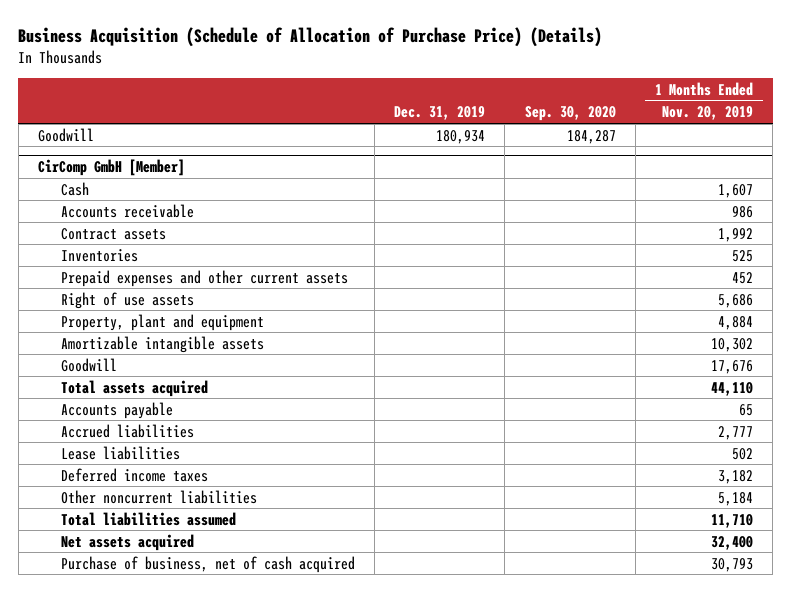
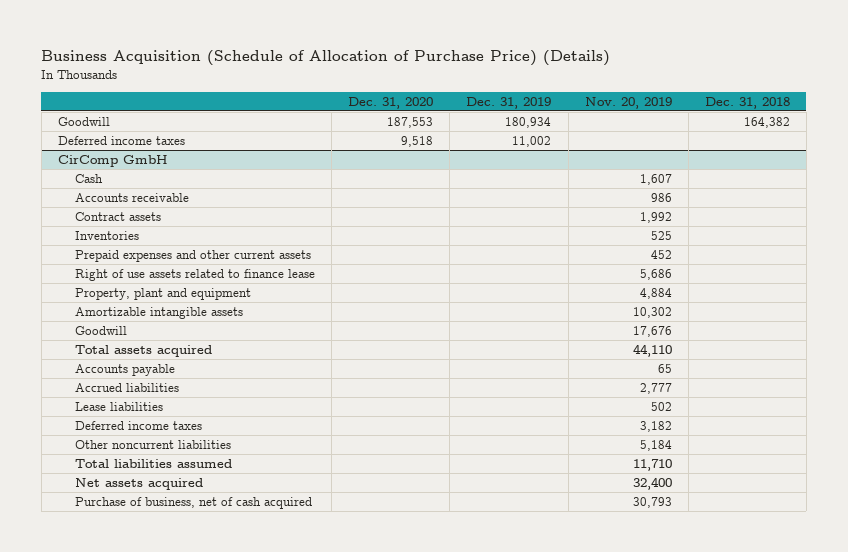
- | Dec. 31, 2019 | Sep. 30, 2020 | 1 Months Ended Nov. 20, 2019
+ | Dec. 31, 2020 | Dec. 31, 2019 | Nov. 20, 2019 | Dec. 31, 2018
- CirComp GmbH [Member]
+ Deferred income taxes | 9,518 | 11,002 | |
+ CirComp GmbH
- Right of use assets | | | 5,686
+ Right of use assets related to finance lease | | | 5,686 |

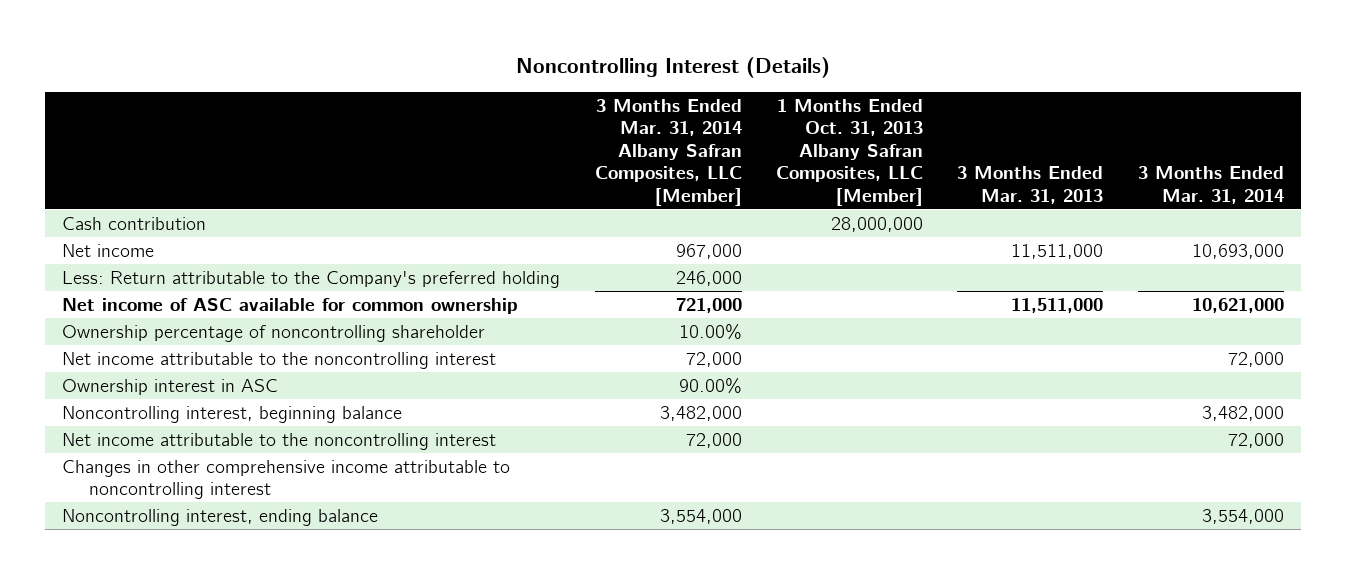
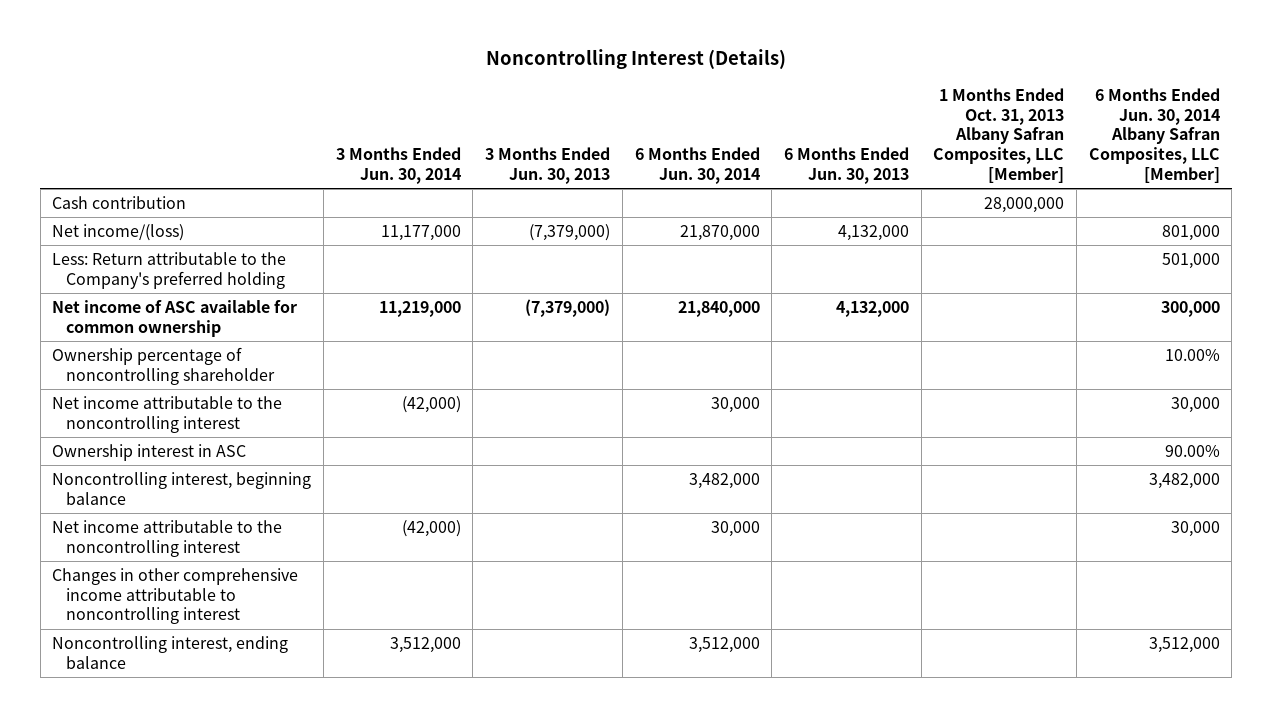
- | 3 Months Ended Mar. 31, 2014 Albany Safran Composites, LLC [Member] | 1 Months Ended Oct. 31, 2013 Albany Safran Composites, LLC [Member] | 3 Months Ended Mar. 31, 2013 | 3 Months Ended Mar. 31, 2014
+ | 3 Months Ended Jun. 30, 2014 | 3 Months Ended Jun. 30, 2013 | 6 Months Ended Jun. 30, 2014 | 6 Months Ended Jun. 30, 2013 | 1 Months Ended Oct. 31, 2013 Albany Safran Composites, LLC [Member] | 6 Months Ended Jun. 30, 2014 Albany Safran Composites, LLC [Member]
- Net income | 967,000 | | 11,511,000 | 10,693,000
+ Net income/(loss) | 11,177,000 | (7,379,000) | 21,870,000 | 4,132,000 | | 801,000

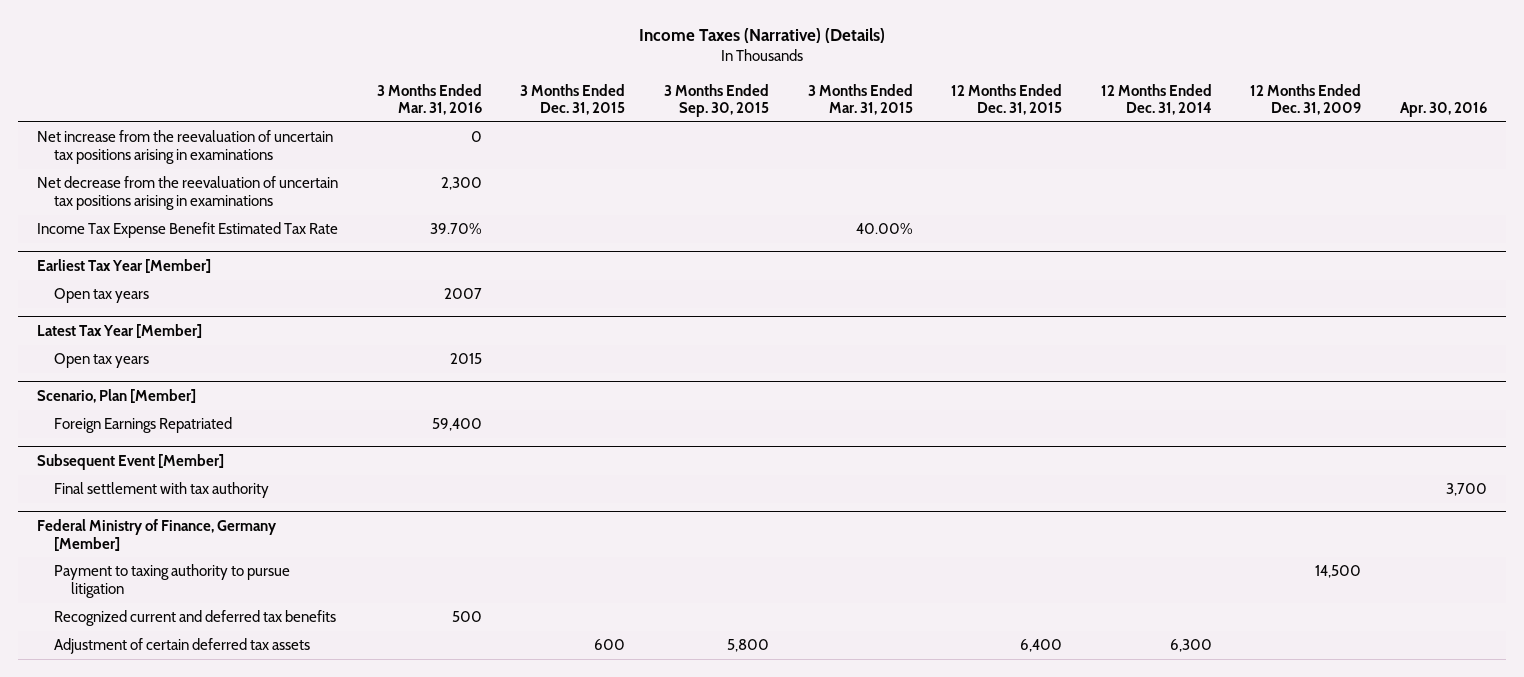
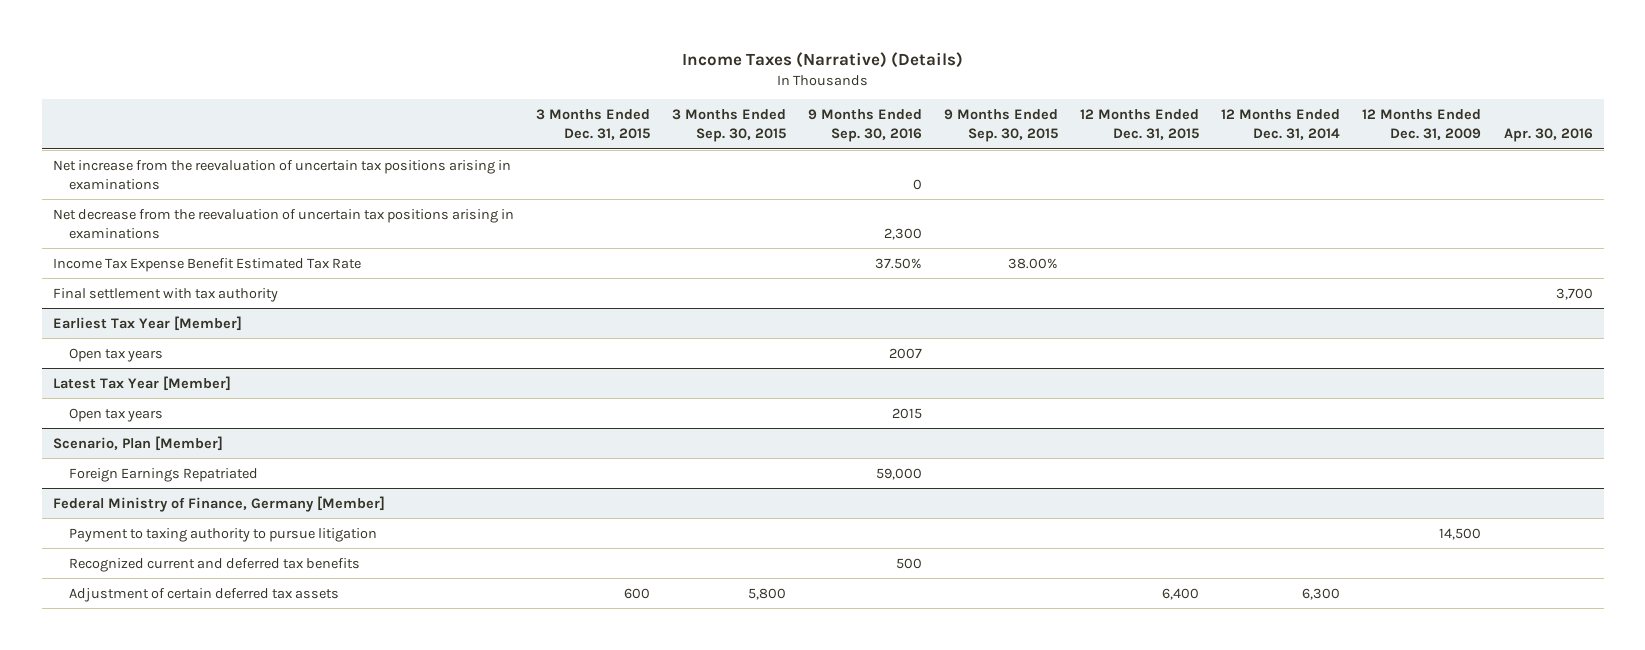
- | 3 Months Ended Mar. 31, 2016 | 3 Months Ended Dec. 31, 2015 | 3 Months Ended Sep. 30, 2015 | 3 Months Ended Mar. 31, 2015 | 12 Months Ended Dec. 31, 2015 | 12 Months Ended Dec. 31, 2014 | 12 Months Ended Dec. 31, 2009 | Apr. 30, 2016
+ | 3 Months Ended Dec. 31, 2015 | 3 Months Ended Sep. 30, 2015 | 9 Months Ended Sep. 30, 2016 | 9 Months Ended Sep. 30, 2015 | 12 Months Ended Dec. 31, 2015 | 12 Months Ended Dec. 31, 2014 | 12 Months Ended Dec. 31, 2009 | Apr. 30, 2016
+ Final settlement with tax authority | | | | | | | | 3,700
- Subsequent Event [Member]
- Final settlement with tax authority | | | | | | | | 3,700

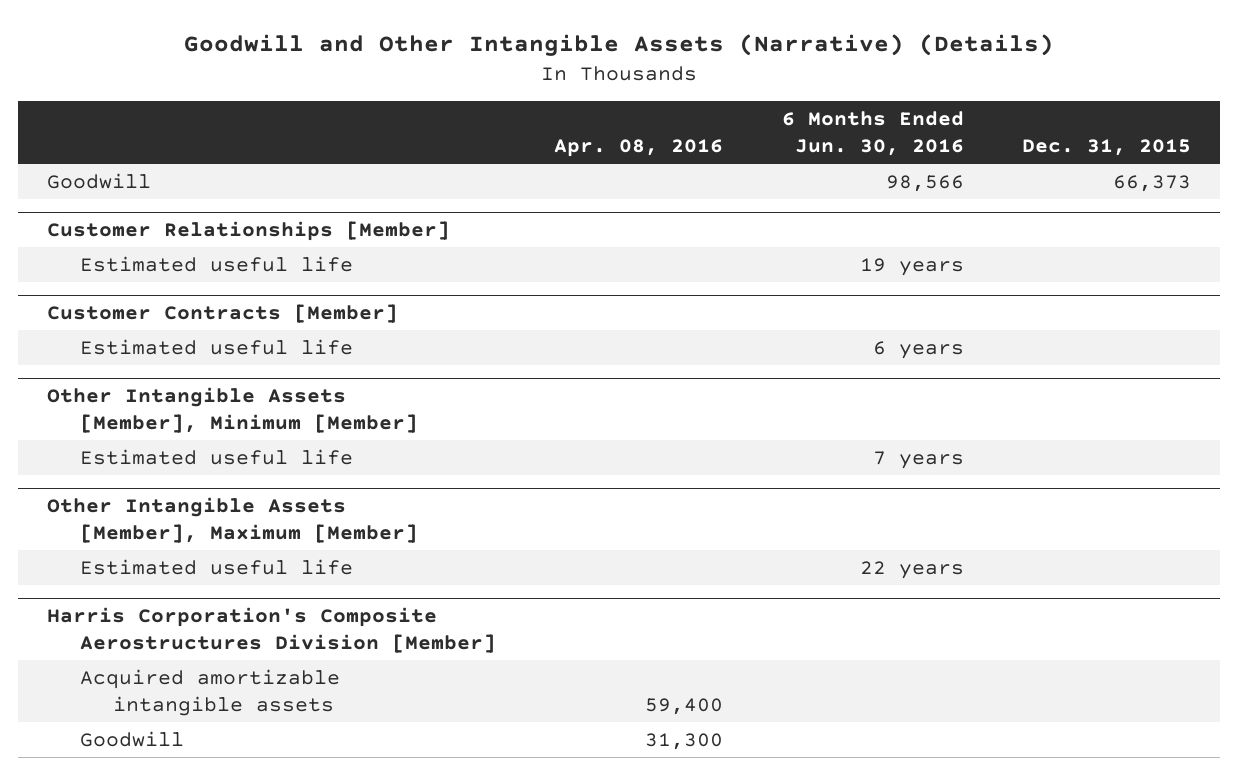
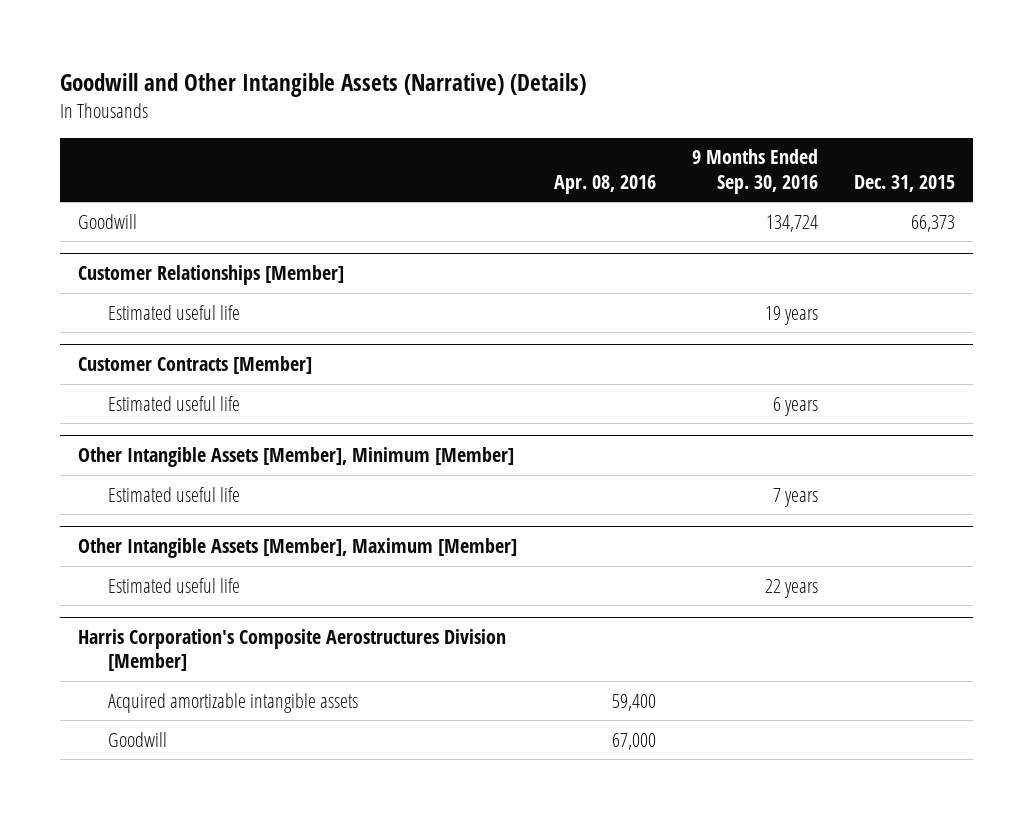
- | Apr. 08, 2016 | 6 Months Ended Jun. 30, 2016 | Dec. 31, 2015
+ | Apr. 08, 2016 | 9 Months Ended Sep. 30, 2016 | Dec. 31, 2015
@ Harris Corporation's Composite Aerostructures Division [Member]
- Goodwill | 31,300 | |
+ Goodwill | 67,000 | |

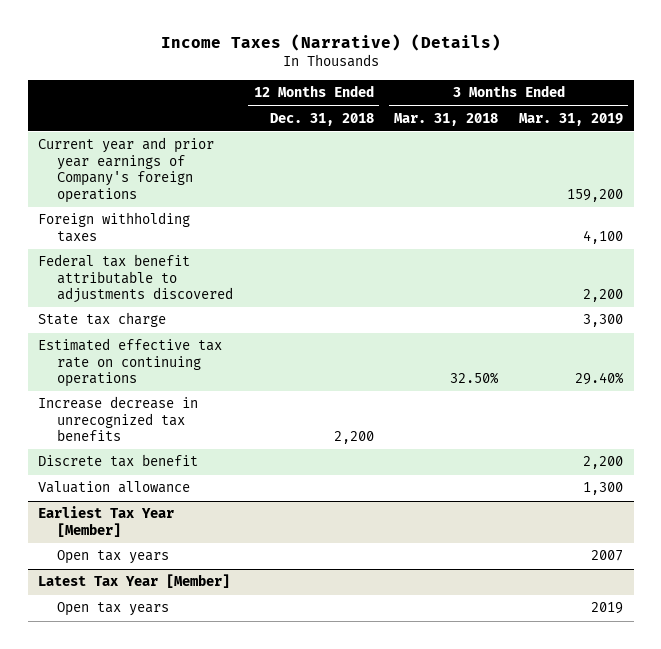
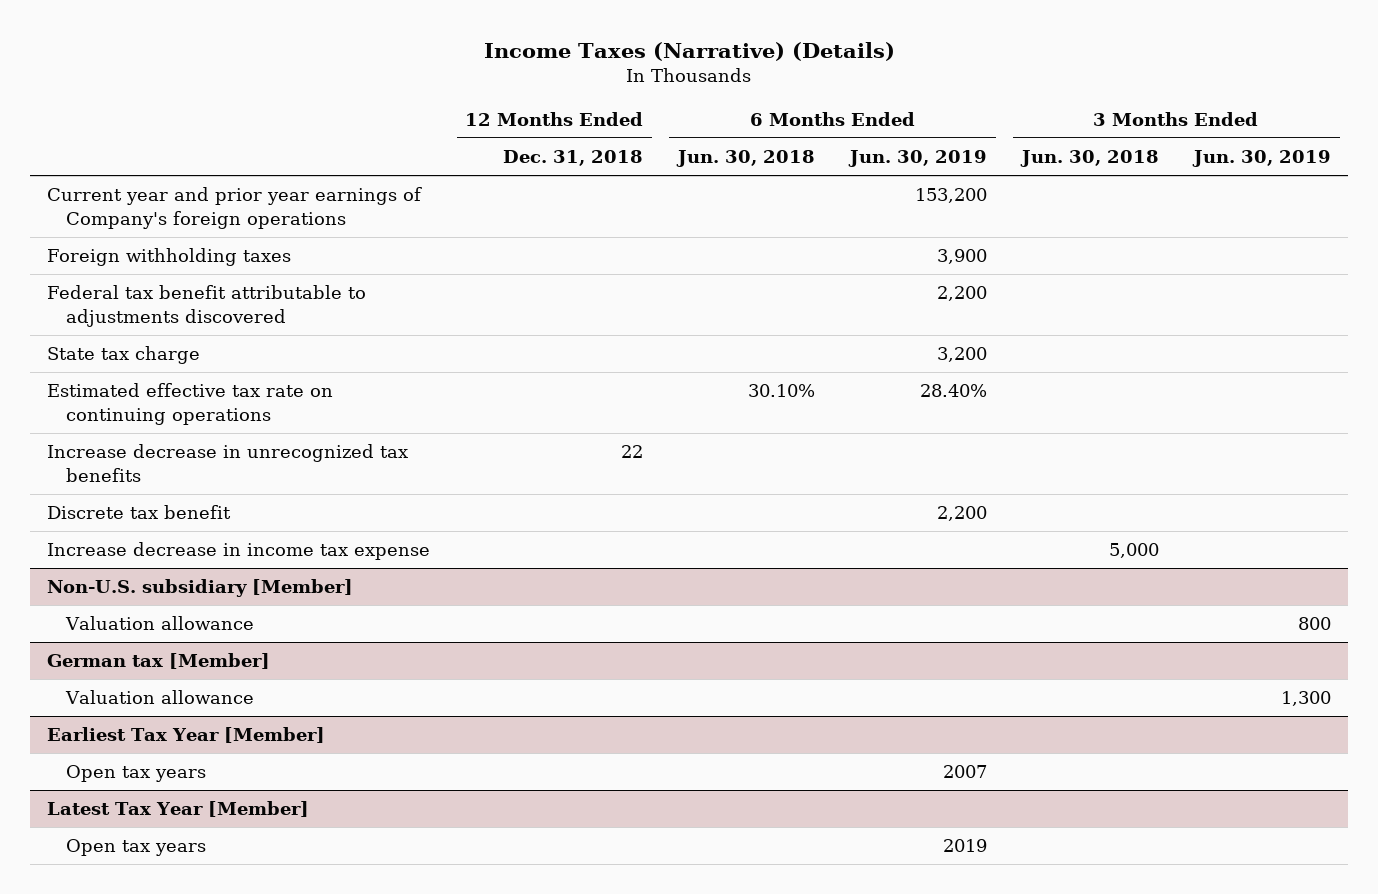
- | 12 Months Ended Dec. 31, 2018 | 3 Months Ended Mar. 31, 2018 | 3 Months Ended Mar. 31, 2019
+ | 12 Months Ended Dec. 31, 2018 | 6 Months Ended Jun. 30, 2018 | 6 Months Ended Jun. 30, 2019 | 3 Months Ended Jun. 30, 2018 | 3 Months Ended Jun. 30, 2019
- Increase decrease in unrecognized tax benefits | 2,200 | |
+ Increase decrease in unrecognized tax benefits | 22 | | | |
- Valuation allowance | | | 1,300
+ Increase decrease in income tax expense | | | | 5,000 |
+ Non-U.S. subsidiary [Member]
+ Valuation allowance | | | | | 800
+ German tax [Member]
+ Valuation allowance | | | | | 1,300

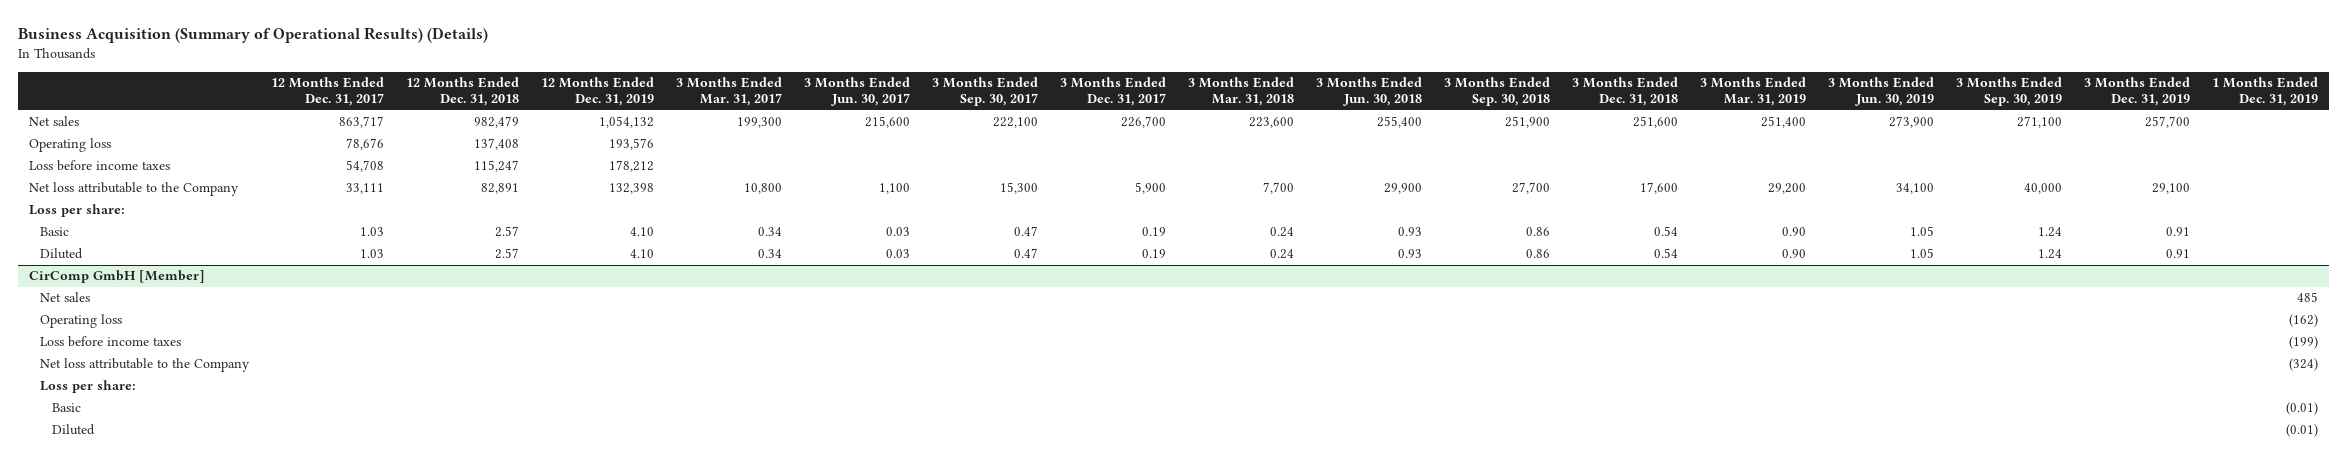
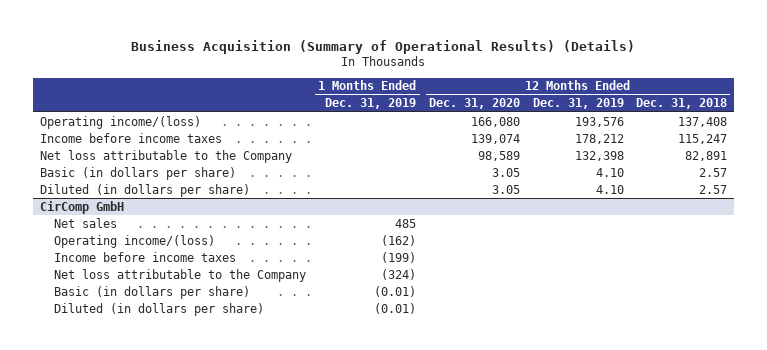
- | 12 Months Ended Dec. 31, 2017 | 12 Months Ended Dec. 31, 2018 | 12 Months Ended Dec. 31, 2019 | 3 Months Ended Mar. 31, 2017 | 3 Months Ended Jun. 30, 2017 | 3 Months Ended Sep. 30, 2017 | 3 Months Ended Dec. 31, 2017 | 3 Months Ended Mar. 31, 2018 | 3 Months Ended Jun. 30, 2018 | 3 Months Ended Sep. 30, 2018 | 3 Months Ended Dec. 31, 2018 | 3 Months Ended Mar. 31, 2019 | 3 Months Ended Jun. 30, 2019 | 3 Months Ended Sep. 30, 2019 | 3 Months Ended Dec. 31, 2019 | 1 Months Ended Dec. 31, 2019
+ | 1 Months Ended Dec. 31, 2019 | 12 Months Ended Dec. 31, 2020 | 12 Months Ended Dec. 31, 2019 | 12 Months Ended Dec. 31, 2018
- Net sales | 863,717 | 982,479 | 1,054,132 | 199,300 | 215,600 | 222,100 | 226,700 | 223,600 | 255,400 | 251,900 | 251,600 | 251,400 | 273,900 | 271,100 | 257,700 |
- Operating loss | 78,676 | 137,408 | 193,576 | | | | | | | | | | | | |
- Loss before income taxes | 54,708 | 115,247 | 178,212 | | | | | | | | | | | | |
+ Operating income/(loss) | | 166,080 | 193,576 | 137,408
+ Income before income taxes | | 139,074 | 178,212 | 115,247
- Loss per share:
- Basic | 1.03 | 2.57 | 4.10 | 0.34 | 0.03 | 0.47 | 0.19 | 0.24 | 0.93 | 0.86 | 0.54 | 0.90 | 1.05 | 1.24 | 0.91 |
- Diluted | 1.03 | 2.57 | 4.10 | 0.34 | 0.03 | 0.47 | 0.19 | 0.24 | 0.93 | 0.86 | 0.54 | 0.90 | 1.05 | 1.24 | 0.91 |
- CirComp GmbH [Member]
+ Basic (in dollars per share) | | 3.05 | 4.10 | 2.57
+ Diluted (in dollars per share) | | 3.05 | 4.10 | 2.57
+ CirComp GmbH
- Operating loss | | | | | | | | | | | | | | | | (162)
- Loss before income taxes | | | | | | | | | | | | | | | | (199)
+ Operating income/(loss) | (162) | | |
+ Income before income taxes | (199) | | |
- Loss per share:
- Basic | | | | | | | | | | | | | | | | (0.01)
- Diluted | | | | | | | | | | | | | | | | (0.01)
+ Basic (in dollars per share) | (0.01) | | |
+ Diluted (in dollars per share) | (0.01) | | |

